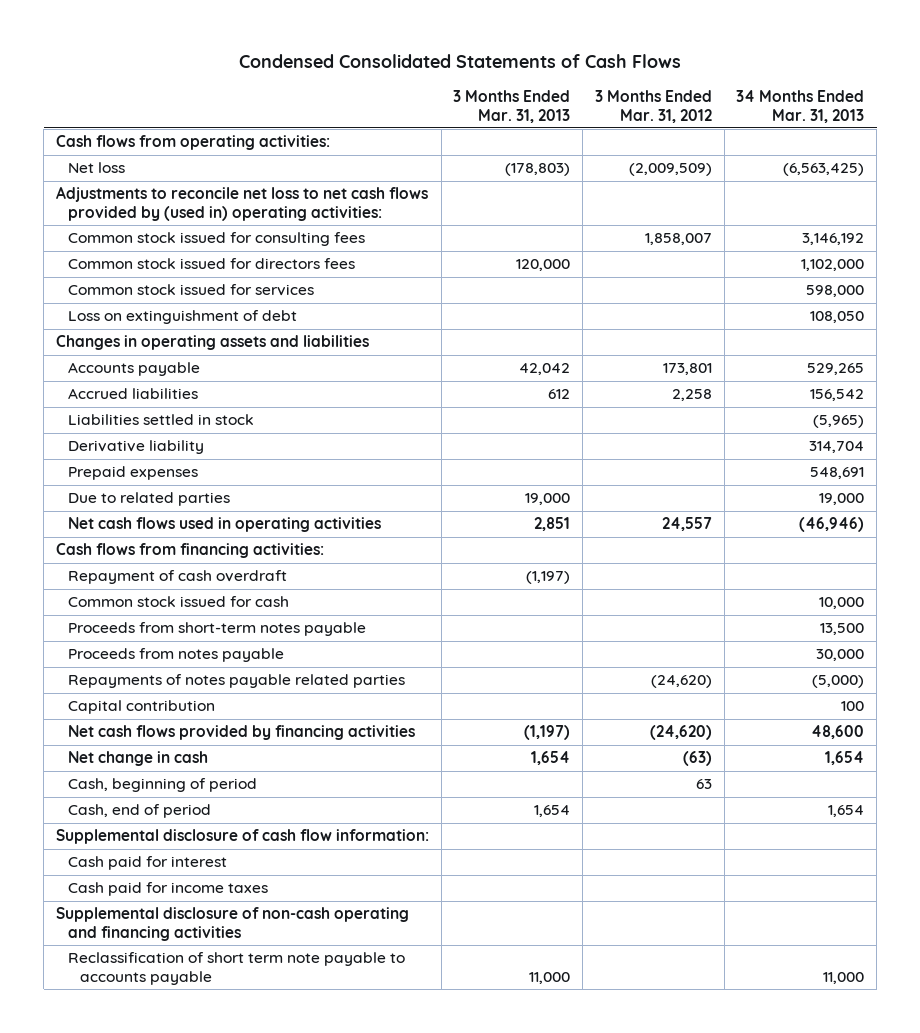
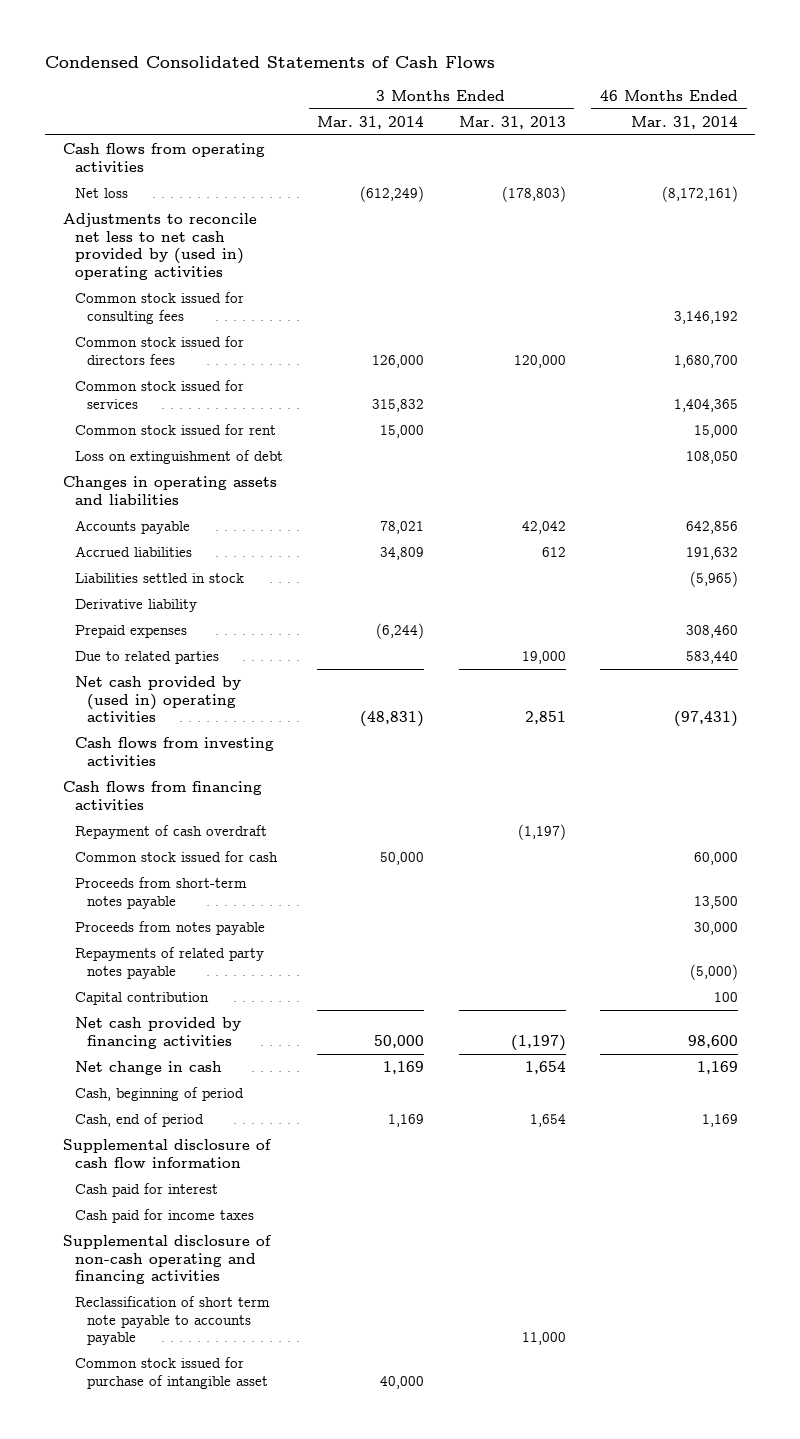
- | 3 Months Ended Mar. 31, 2013 | 3 Months Ended Mar. 31, 2012 | 34 Months Ended Mar. 31, 2013
+ | 3 Months Ended Mar. 31, 2014 | 3 Months Ended Mar. 31, 2013 | 46 Months Ended Mar. 31, 2014
- Cash flows from operating activities:
+ Cash flows from operating activities
- Adjustments to reconcile net loss to net cash flows provided by (used in) operating activities:
+ Adjustments to reconcile net less to net cash provided by (used in) operating activities
+ Common stock issued for rent | 15,000 | | 15,000
- Net cash flows used in operating activities | 2,851 | 24,557 | (46,946)
- Cash flows from financing activities:
+ Net cash provided by (used in) operating activities | (48,831) | 2,851 | (97,431)
+ Cash flows from investing activities
+ Cash flows from financing activities
- Repayments of notes payable related parties | | (24,620) | (5,000)
+ Repayments of related party notes payable | | | (5,000)
- Net cash flows provided by financing activities | (1,197) | (24,620) | 48,600
+ Net cash provided by financing activities | 50,000 | (1,197) | 98,600
- Supplemental disclosure of cash flow information:
+ Supplemental disclosure of cash flow information
+ Common stock issued for purchase of intangible asset | 40,000 | |

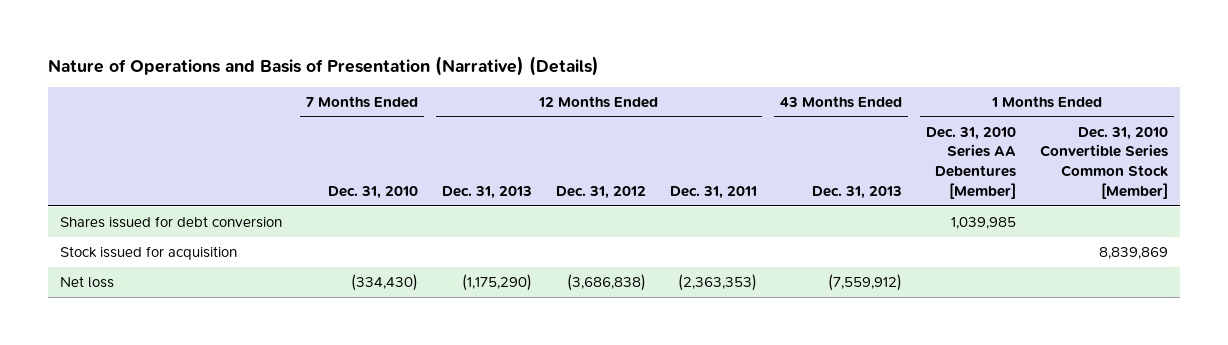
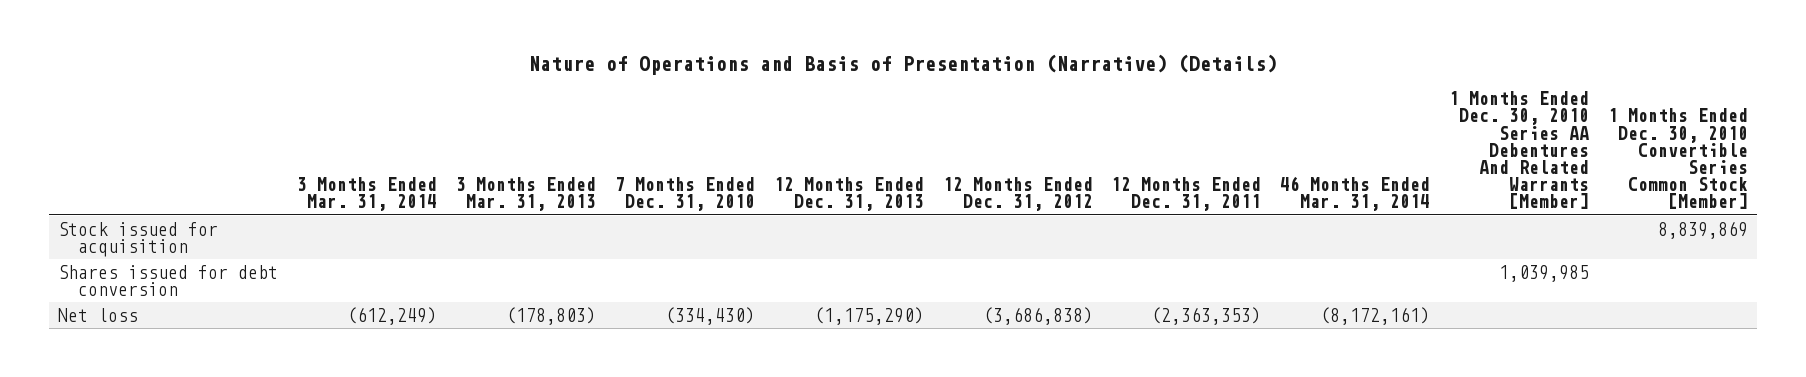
- | 7 Months Ended Dec. 31, 2010 | 12 Months Ended Dec. 31, 2013 | 12 Months Ended Dec. 31, 2012 | 12 Months Ended Dec. 31, 2011 | 43 Months Ended Dec. 31, 2013 | 1 Months Ended Dec. 31, 2010 Series AA Debentures [Member] | 1 Months Ended Dec. 31, 2010 Convertible Series Common Stock [Member]
+ | 3 Months Ended Mar. 31, 2014 | 3 Months Ended Mar. 31, 2013 | 7 Months Ended Dec. 31, 2010 | 12 Months Ended Dec. 31, 2013 | 12 Months Ended Dec. 31, 2012 | 12 Months Ended Dec. 31, 2011 | 46 Months Ended Mar. 31, 2014 | 1 Months Ended Dec. 30, 2010 Series AA Debentures And Related Warrants [Member] | 1 Months Ended Dec. 30, 2010 Convertible Series Common Stock [Member]
moved down: Shares issued for debt conversion | | | | | | | | 1,039,985 |

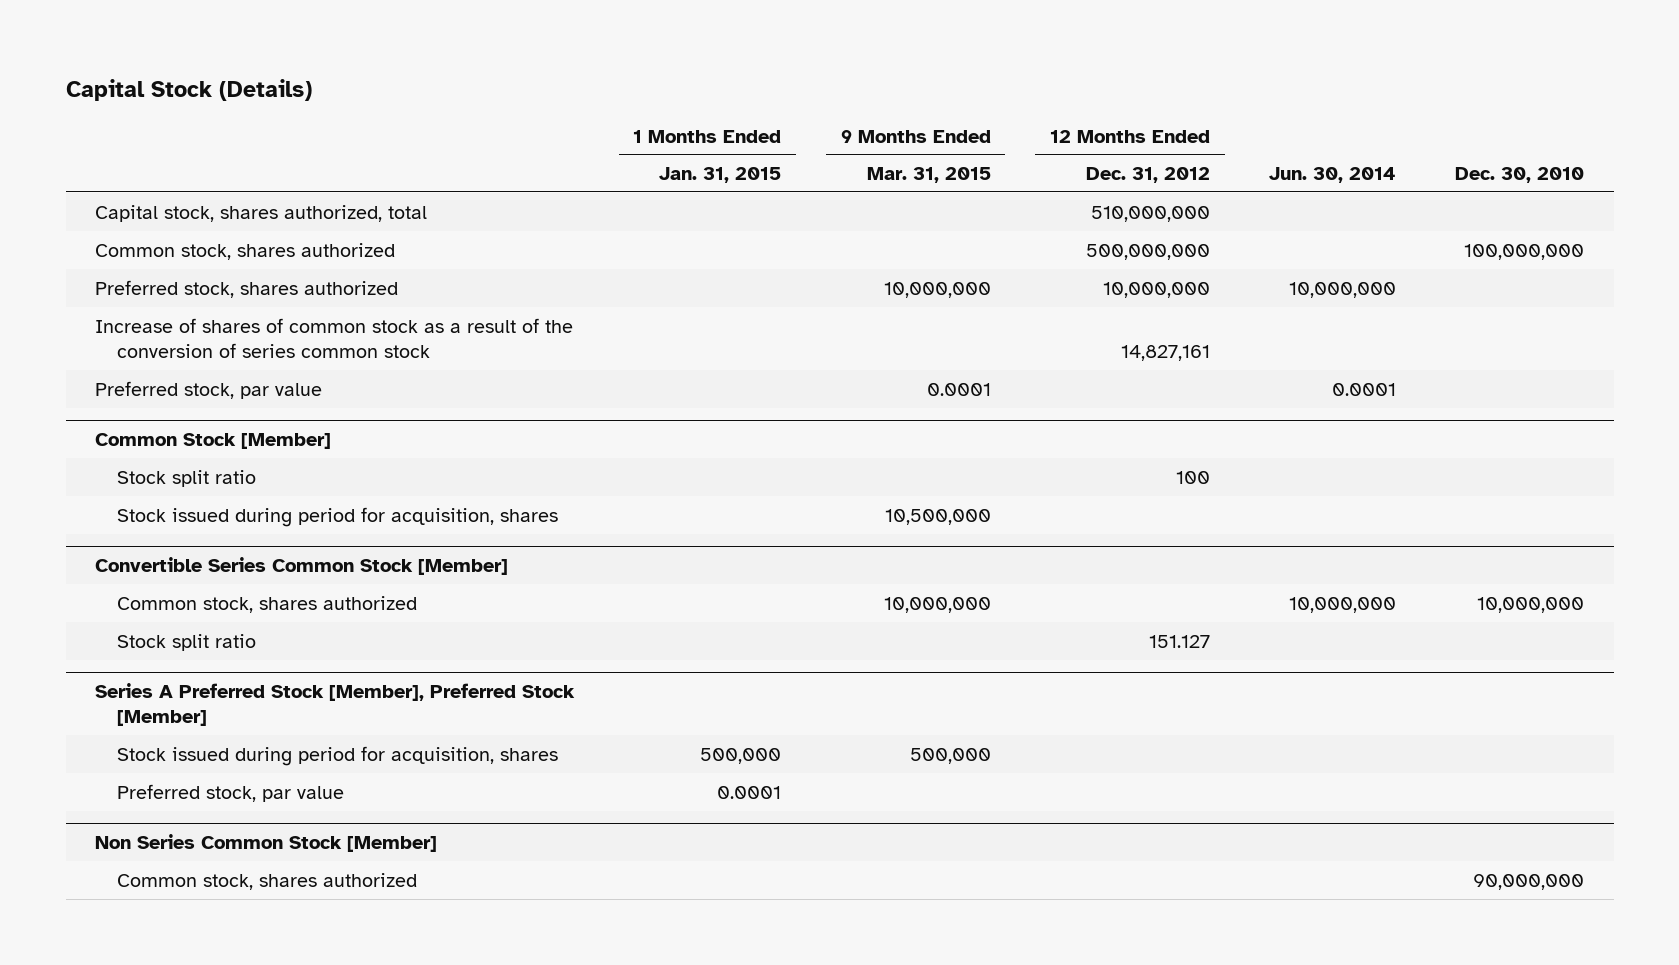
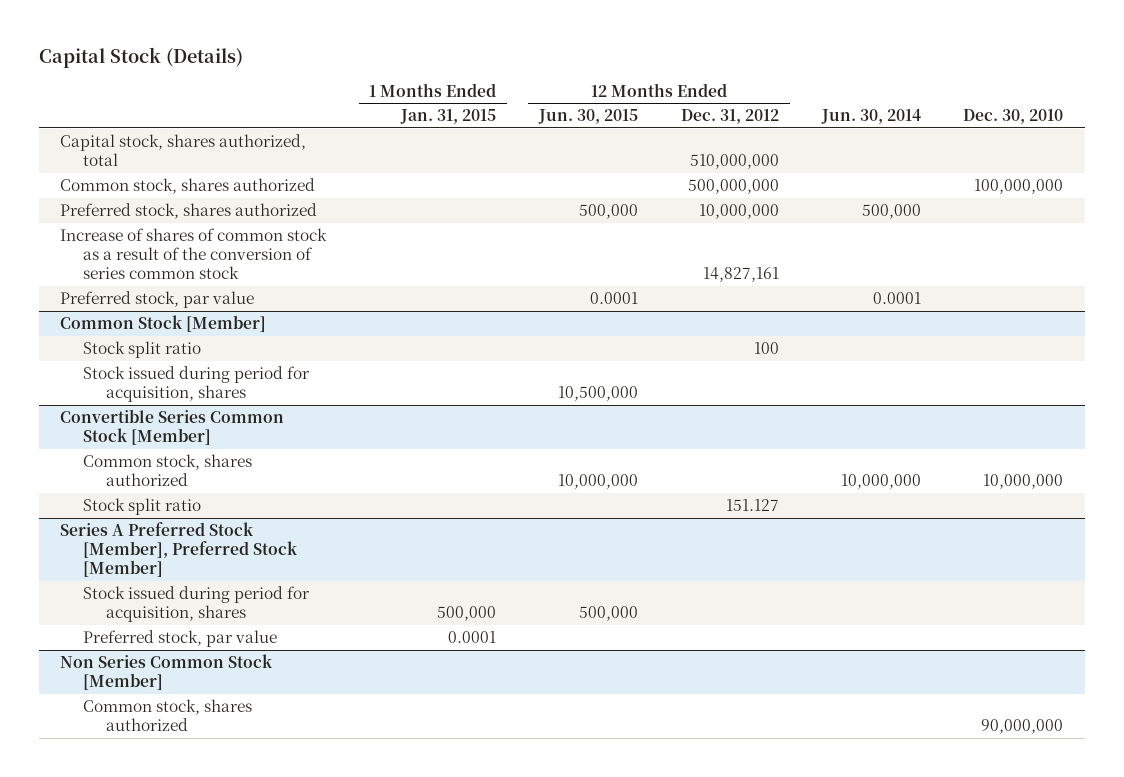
- | 1 Months Ended Jan. 31, 2015 | 9 Months Ended Mar. 31, 2015 | 12 Months Ended Dec. 31, 2012 | Jun. 30, 2014 | Dec. 30, 2010
+ | 1 Months Ended Jan. 31, 2015 | 12 Months Ended Jun. 30, 2015 | 12 Months Ended Dec. 31, 2012 | Jun. 30, 2014 | Dec. 30, 2010
- Preferred stock, shares authorized | | 10,000,000 | 10,000,000 | 10,000,000 |
+ Preferred stock, shares authorized | | 500,000 | 10,000,000 | 500,000 |

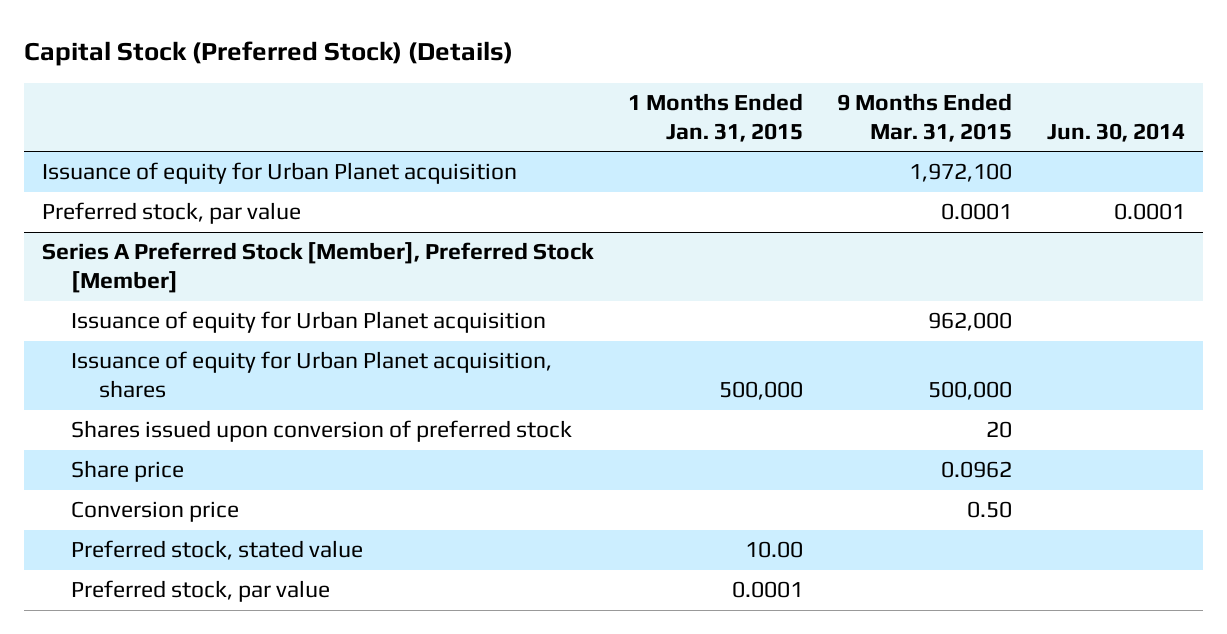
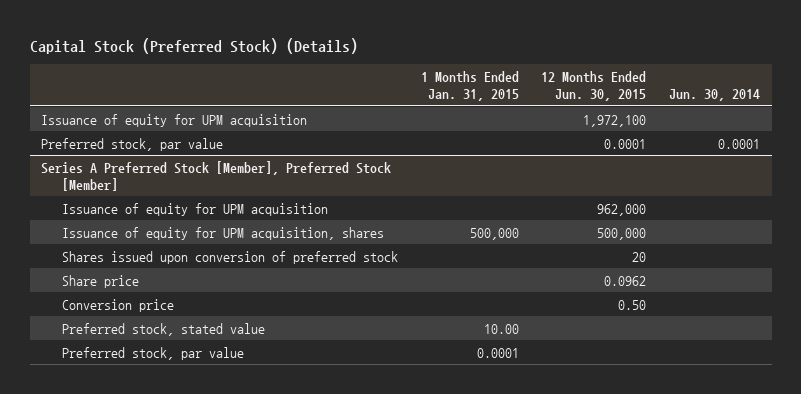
- | 1 Months Ended Jan. 31, 2015 | 9 Months Ended Mar. 31, 2015 | Jun. 30, 2014
+ | 1 Months Ended Jan. 31, 2015 | 12 Months Ended Jun. 30, 2015 | Jun. 30, 2014
- Issuance of equity for Urban Planet acquisition | | 1,972,100 |
+ Issuance of equity for UPM acquisition | | 1,972,100 |
@ Series A Preferred Stock [Member], Preferred Stock [Member]
- Issuance of equity for Urban Planet acquisition | | 962,000 |
- Issuance of equity for Urban Planet acquisition, shares | 500,000 | 500,000 |
+ Issuance of equity for UPM acquisition | | 962,000 |
+ Issuance of equity for UPM acquisition, shares | 500,000 | 500,000 |

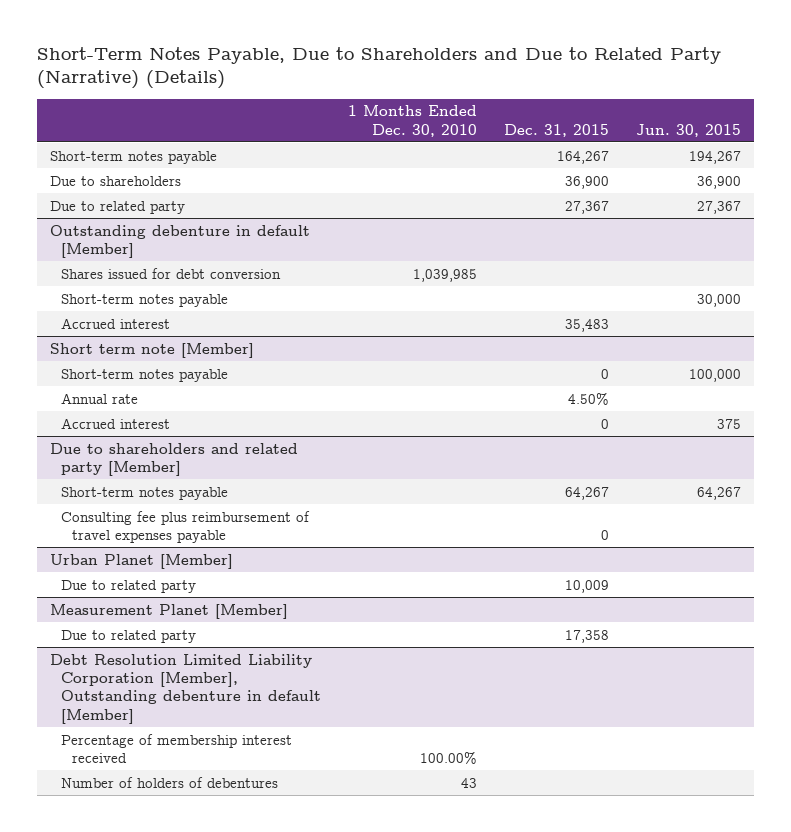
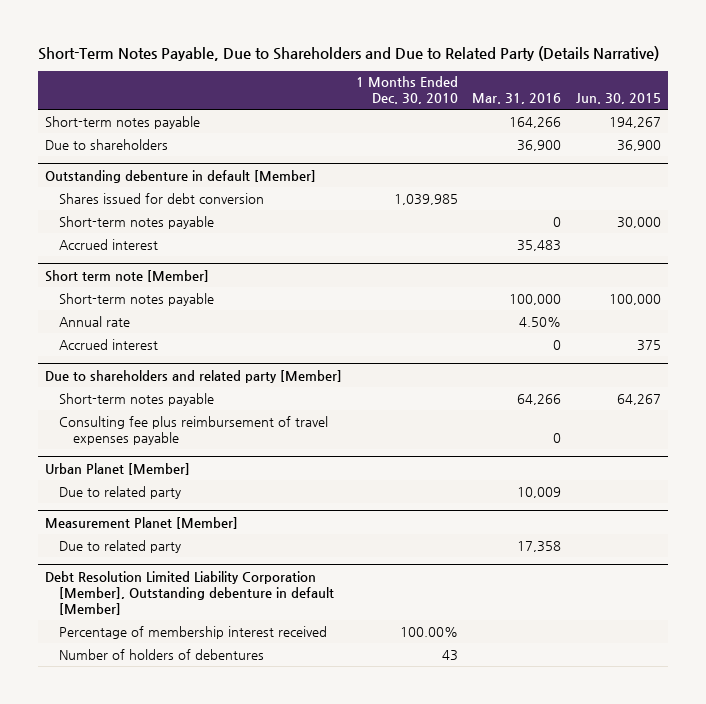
- Short-Term Notes Payable, Due to Shareholders and Due to Related Party (Narrative) (Details)
+ Short-Term Notes Payable, Due to Shareholders and Due to Related Party (Details Narrative)
- | 1 Months Ended Dec. 30, 2010 | Dec. 31, 2015 | Jun. 30, 2015
+ | 1 Months Ended Dec. 30, 2010 | Mar. 31, 2016 | Jun. 30, 2015
- Due to related party | | 27,367 | 27,367

